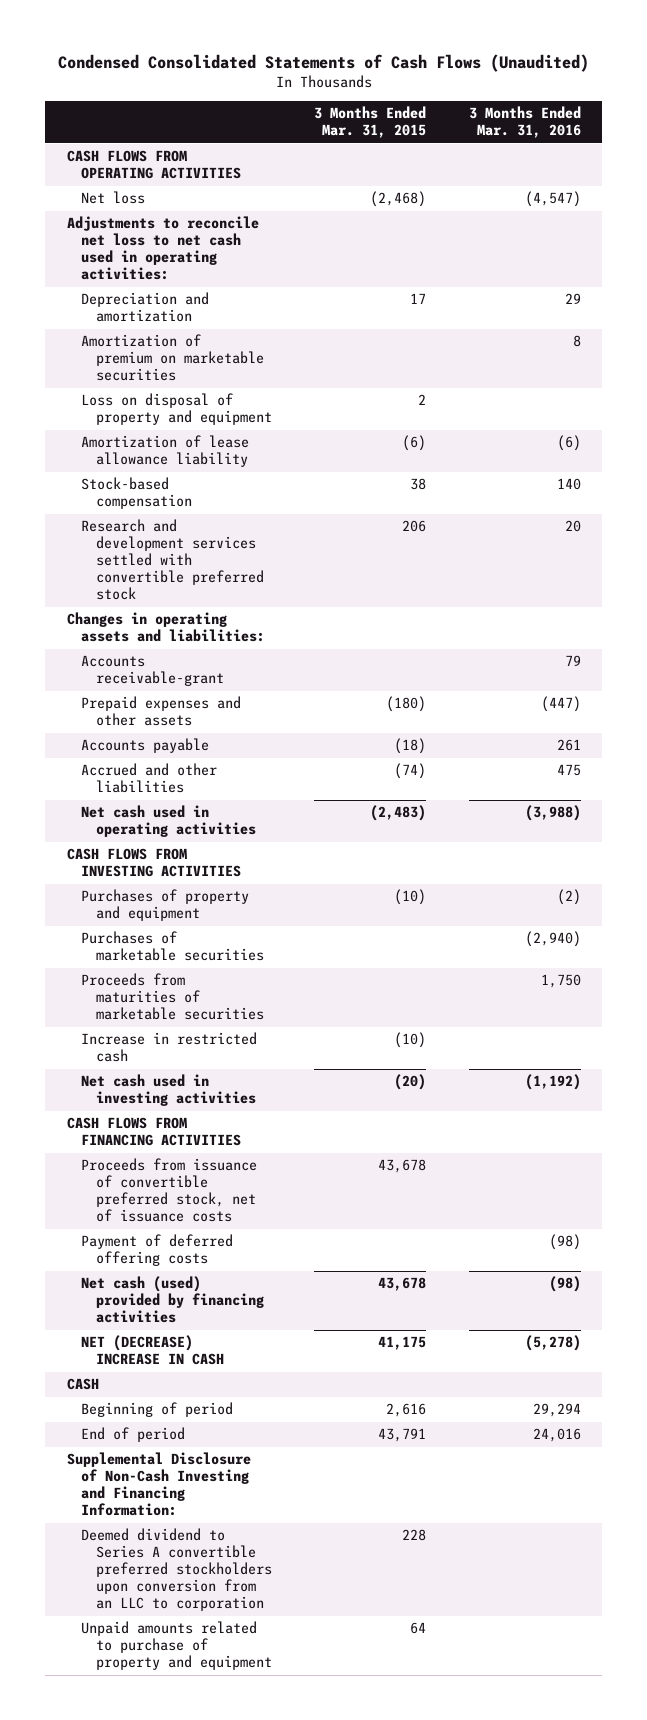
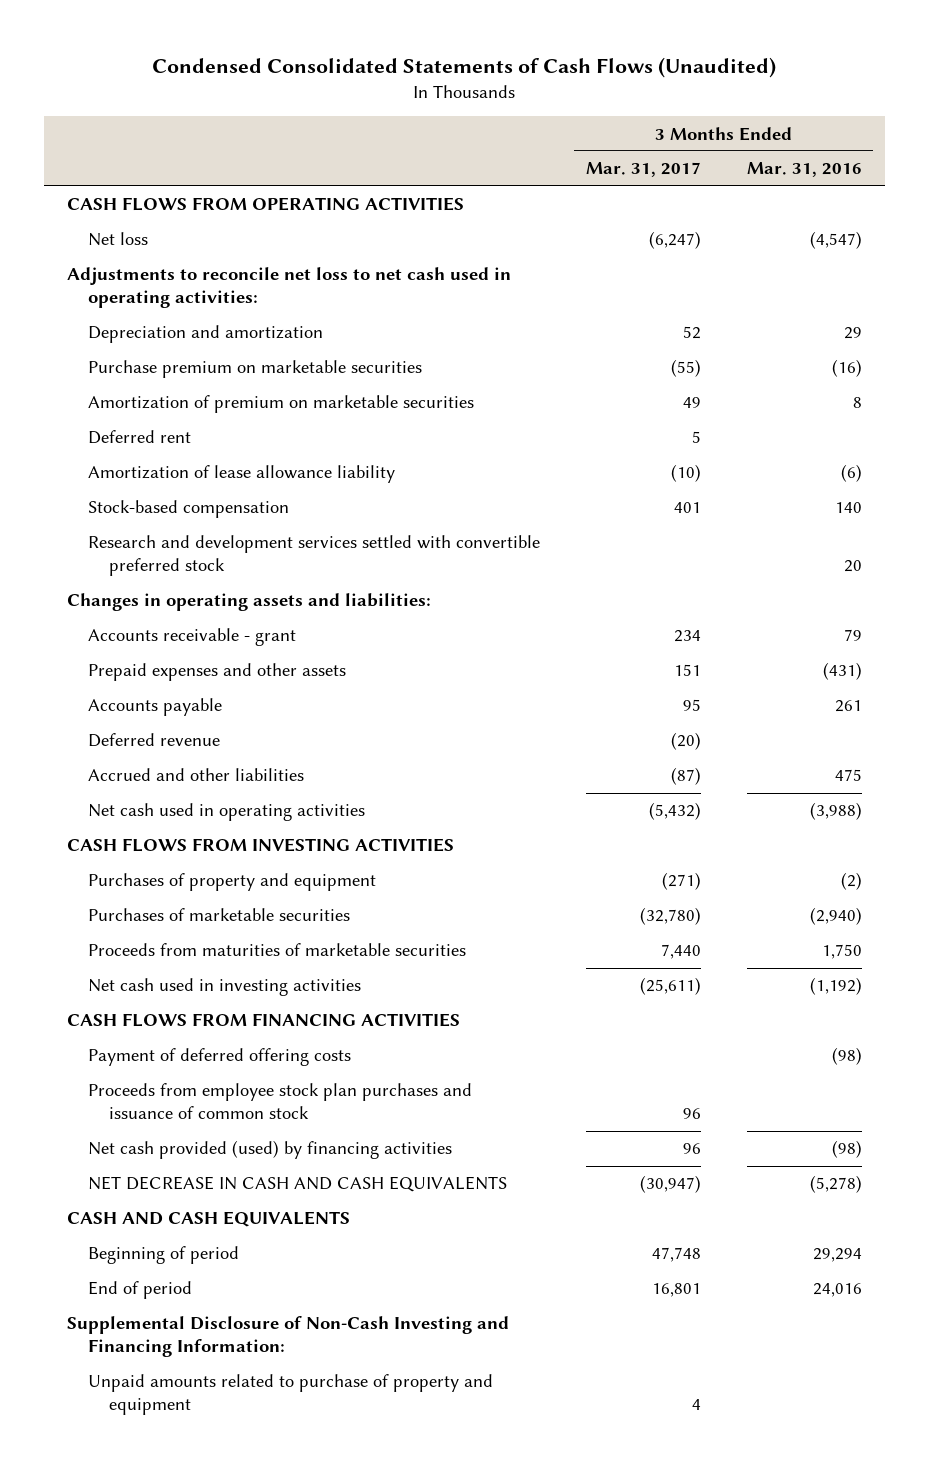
- | 3 Months Ended Mar. 31, 2015 | 3 Months Ended Mar. 31, 2016
+ | 3 Months Ended Mar. 31, 2017 | 3 Months Ended Mar. 31, 2016
+ Purchase premium on marketable securities | (55) | (16)
- Loss on disposal of property and equipment | 2 |
+ Deferred rent | 5 |
- Accounts receivable-grant | | 79
- Prepaid expenses and other assets | (180) | (447)
+ Accounts receivable - grant | 234 | 79
+ Prepaid expenses and other assets | 151 | (431)
+ Deferred revenue | (20) |
- Increase in restricted cash | (10) |
- Proceeds from issuance of convertible preferred stock, net of issuance costs | 43,678 |
- Net cash (used) provided by financing activities | 43,678 | (98)
- NET (DECREASE) INCREASE IN CASH | 41,175 | (5,278)
- CASH
+ Proceeds from employee stock plan purchases and issuance of common stock | 96 |
+ Net cash provided (used) by financing activities | 96 | (98)
+ NET DECREASE IN CASH AND CASH EQUIVALENTS | (30,947) | (5,278)
+ CASH AND CASH EQUIVALENTS
- Deemed dividend to Series A convertible preferred stockholders upon conversion from an LLC to corporation | 228 |

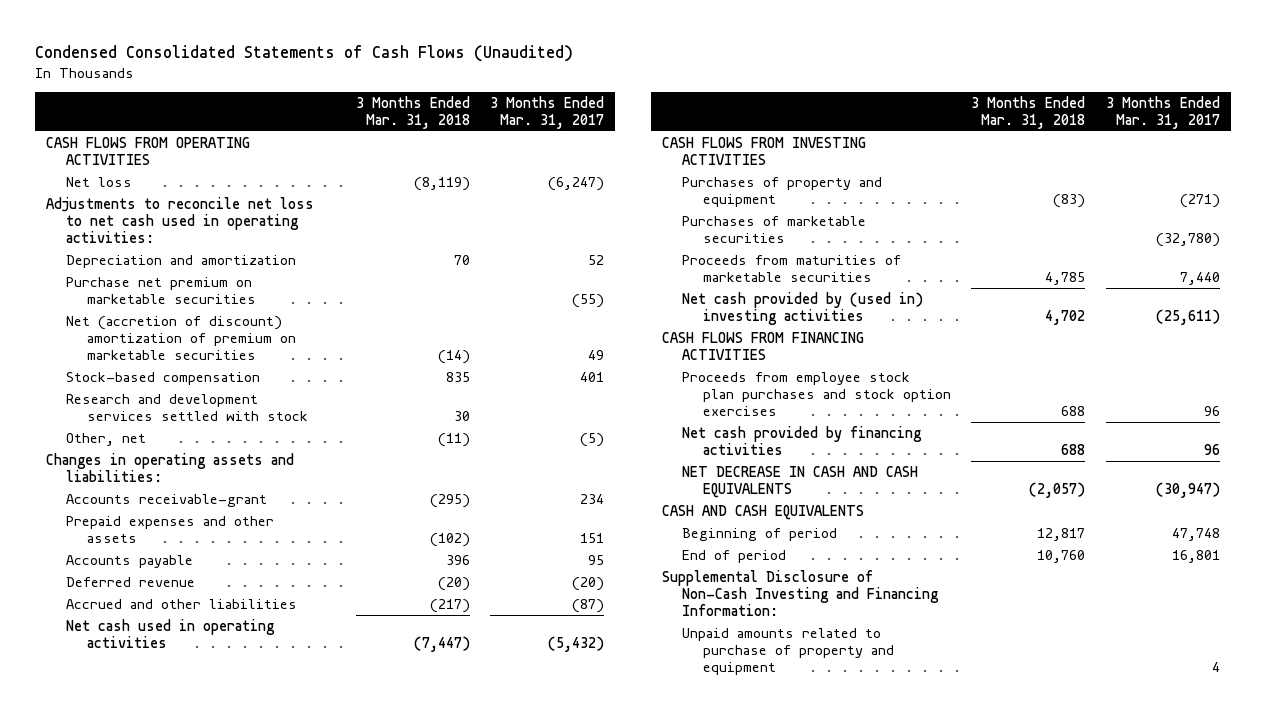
- | 3 Months Ended Mar. 31, 2017 | 3 Months Ended Mar. 31, 2016
+ | 3 Months Ended Mar. 31, 2018 | 3 Months Ended Mar. 31, 2017
- Purchase premium on marketable securities | (55) | (16)
- Amortization of premium on marketable securities | 49 | 8
- Deferred rent | 5 |
- Amortization of lease allowance liability | (10) | (6)
+ Purchase net premium on marketable securities | | (55)
+ Net (accretion of discount) amortization of premium on marketable securities | (14) | 49
- Research and development services settled with convertible preferred stock | | 20
+ Research and development services settled with stock | 30 |
+ Other, net | (11) | (5)
- Accounts receivable - grant | 234 | 79
+ Accounts receivable-grant | (295) | 234
- Net cash used in investing activities | (25,611) | (1,192)
+ Net cash provided by (used in) investing activities | 4,702 | (25,611)
- Payment of deferred offering costs | | (98)
- Proceeds from employee stock plan purchases and issuance of common stock | 96 |
- Net cash provided (used) by financing activities | 96 | (98)
+ Proceeds from employee stock plan purchases and stock option exercises | 688 | 96
+ Net cash provided by financing activities | 688 | 96

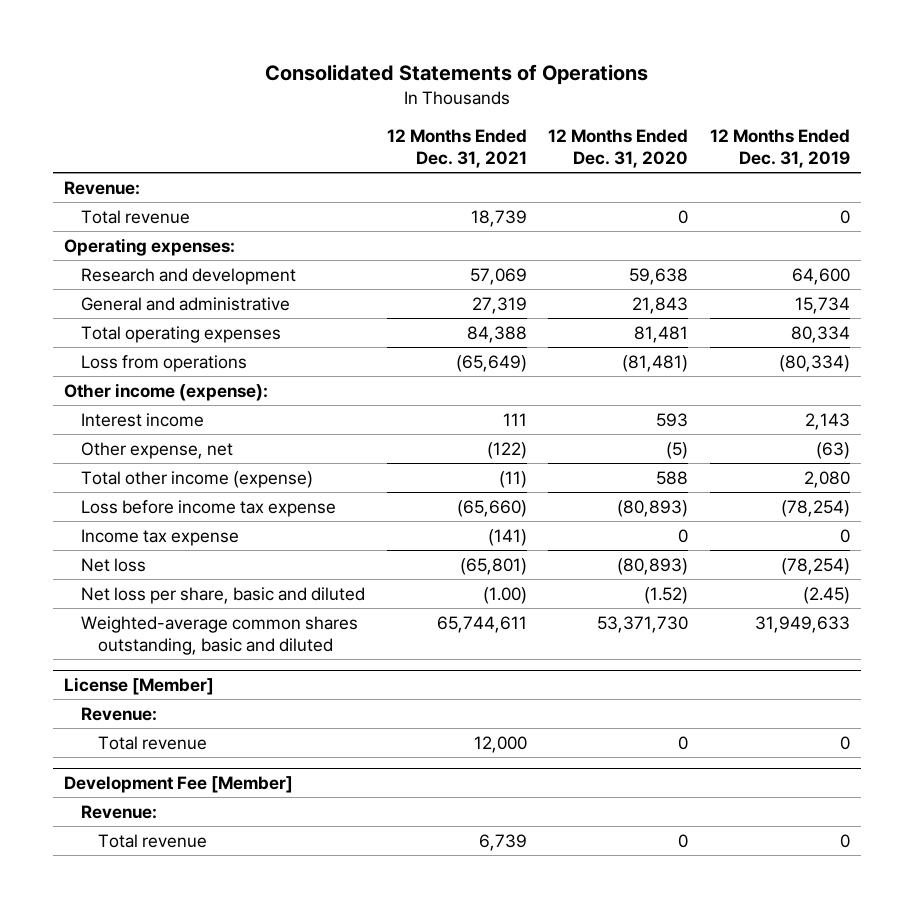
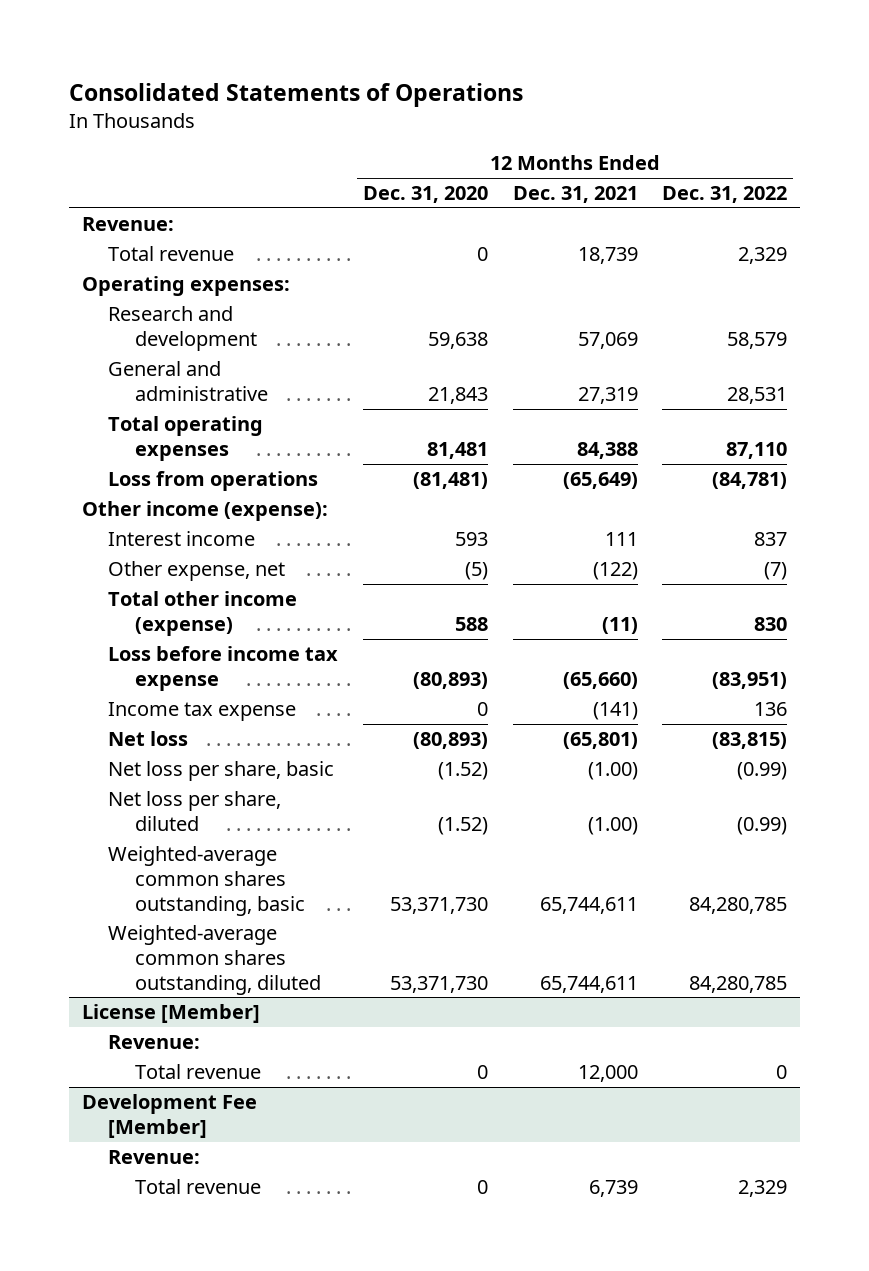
- | 12 Months Ended Dec. 31, 2021 | 12 Months Ended Dec. 31, 2020 | 12 Months Ended Dec. 31, 2019
+ | 12 Months Ended Dec. 31, 2020 | 12 Months Ended Dec. 31, 2021 | 12 Months Ended Dec. 31, 2022
- Net loss per share, basic and diluted | (1.00) | (1.52) | (2.45)
- Weighted-average common shares outstanding, basic and diluted | 65,744,611 | 53,371,730 | 31,949,633
+ Net loss per share, basic | (1.52) | (1.00) | (0.99)
+ Net loss per share, diluted | (1.52) | (1.00) | (0.99)
+ Weighted-average common shares outstanding, basic | 53,371,730 | 65,744,611 | 84,280,785
+ Weighted-average common shares outstanding, diluted | 53,371,730 | 65,744,611 | 84,280,785

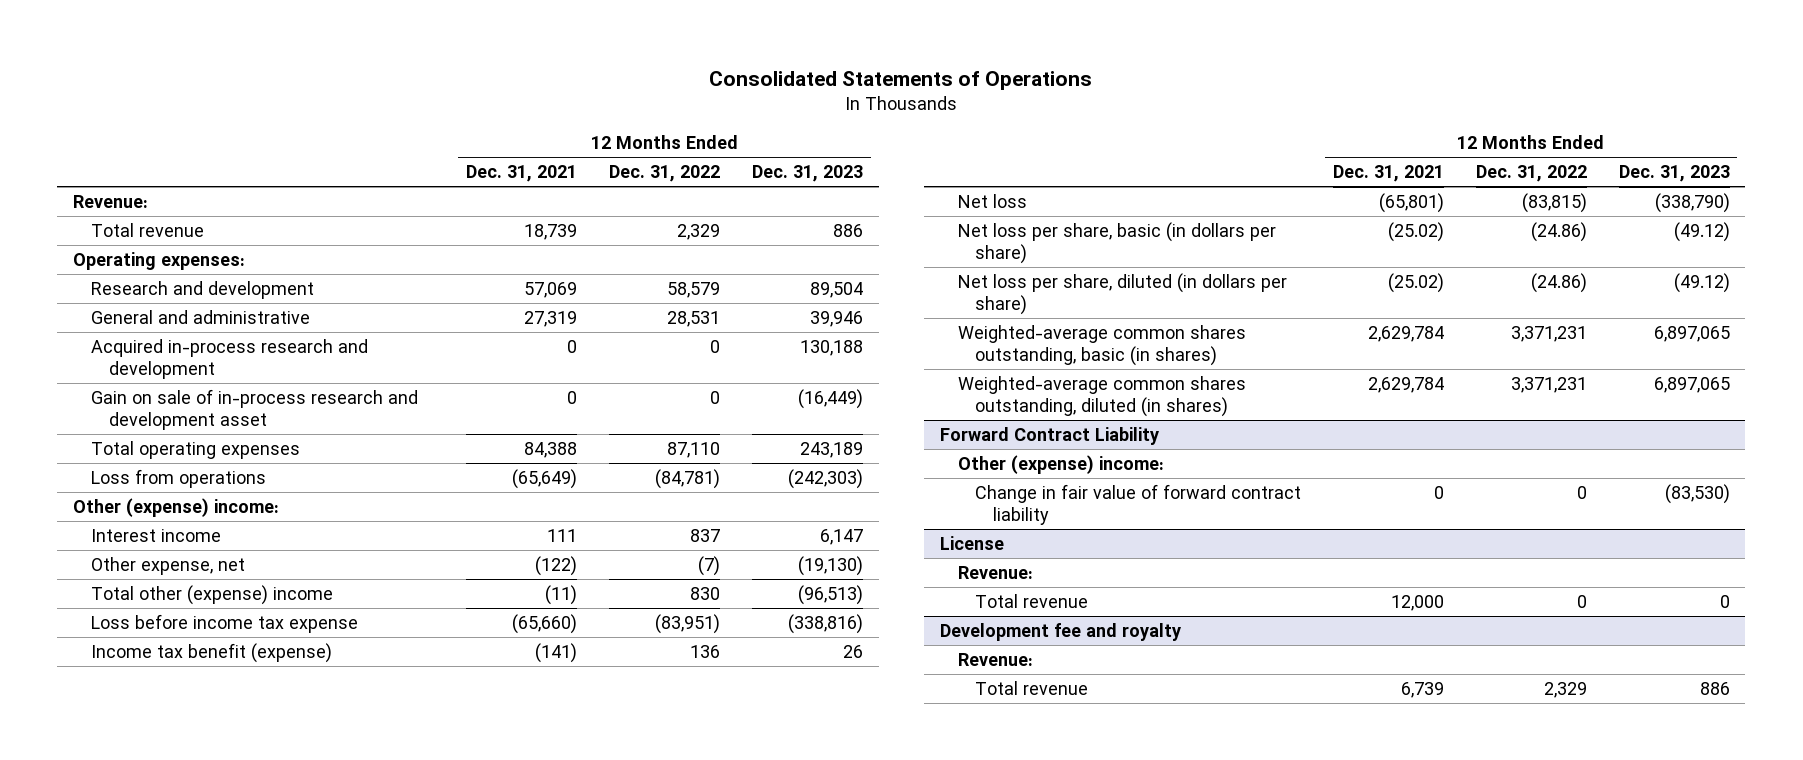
- | 12 Months Ended Dec. 31, 2020 | 12 Months Ended Dec. 31, 2021 | 12 Months Ended Dec. 31, 2022
+ | 12 Months Ended Dec. 31, 2021 | 12 Months Ended Dec. 31, 2022 | 12 Months Ended Dec. 31, 2023
+ Acquired in-process research and development | 0 | 0 | 130,188
+ Gain on sale of in-process research and development asset | 0 | 0 | (16,449)
- Other income (expense):
+ Other (expense) income:
- Total other income (expense) | 588 | (11) | 830
+ Total other (expense) income | (11) | 830 | (96,513)
- Income tax expense | 0 | (141) | 136
+ Income tax benefit (expense) | (141) | 136 | 26
- Net loss per share, basic | (1.52) | (1.00) | (0.99)
- Net loss per share, diluted | (1.52) | (1.00) | (0.99)
- Weighted-average common shares outstanding, basic | 53,371,730 | 65,744,611 | 84,280,785
- Weighted-average common shares outstanding, diluted | 53,371,730 | 65,744,611 | 84,280,785
- License [Member]
+ Net loss per share, basic (in dollars per share) | (25.02) | (24.86) | (49.12)
+ Net loss per share, diluted (in dollars per share) | (25.02) | (24.86) | (49.12)
+ Weighted-average common shares outstanding, basic (in shares) | 2,629,784 | 3,371,231 | 6,897,065
+ Weighted-average common shares outstanding, diluted (in shares) | 2,629,784 | 3,371,231 | 6,897,065
+ Forward Contract Liability
+ Other (expense) income:
+ Change in fair value of forward contract liability | 0 | 0 | (83,530)
+ License
- Development Fee [Member]
+ Development fee and royalty

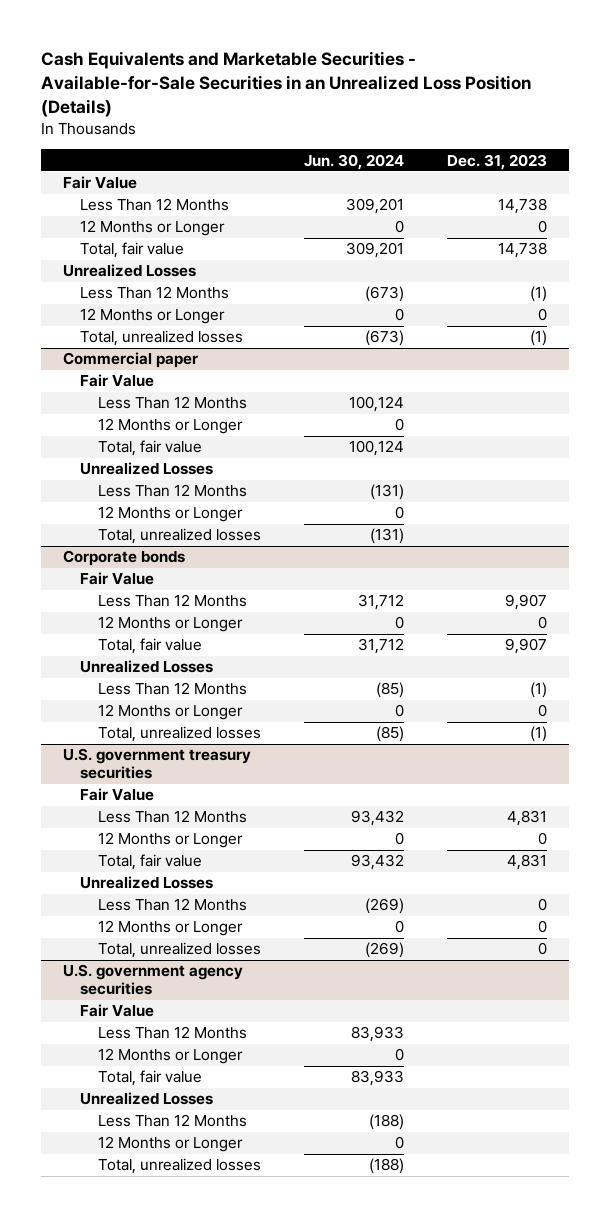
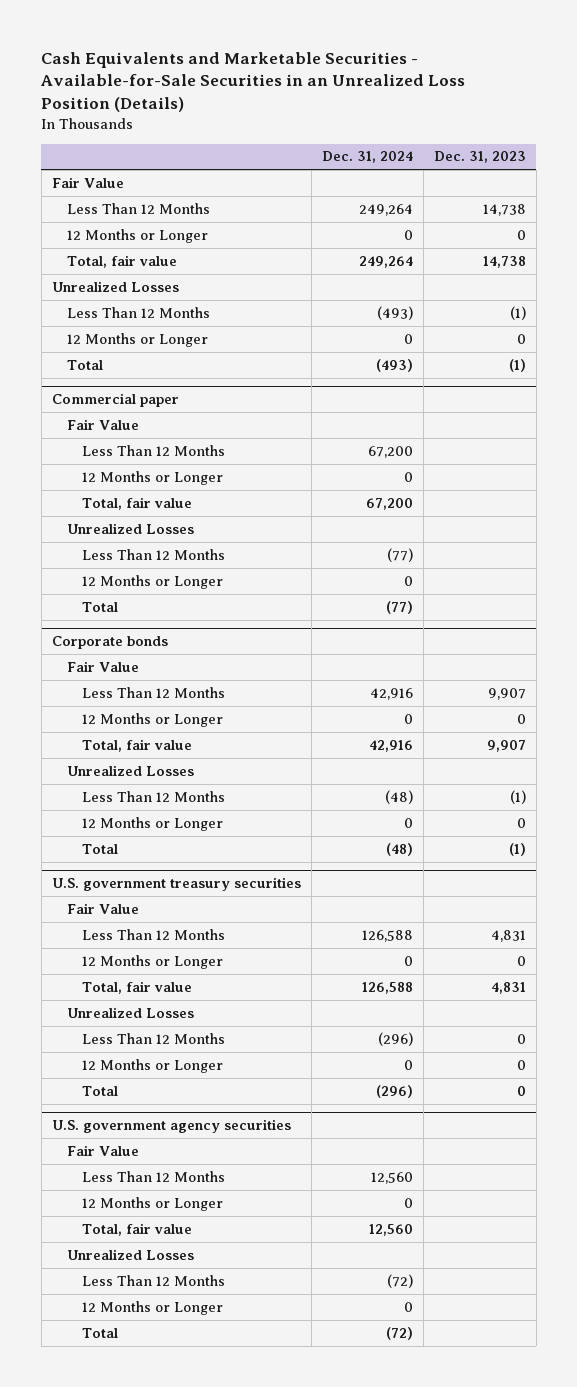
- | Jun. 30, 2024 | Dec. 31, 2023
+ | Dec. 31, 2024 | Dec. 31, 2023
- Total, unrealized losses | (673) | (1)
+ Total | (493) | (1)
@ Commercial paper
- Total, unrealized losses | (131) |
+ Total | (77) |
@ Corporate bonds
- Total, unrealized losses | (85) | (1)
+ Total | (48) | (1)
@ U.S. government treasury securities
- Total, unrealized losses | (269) | 0
+ Total | (296) | 0
@ U.S. government agency securities
- Total, unrealized losses | (188) |
+ Total | (72) |

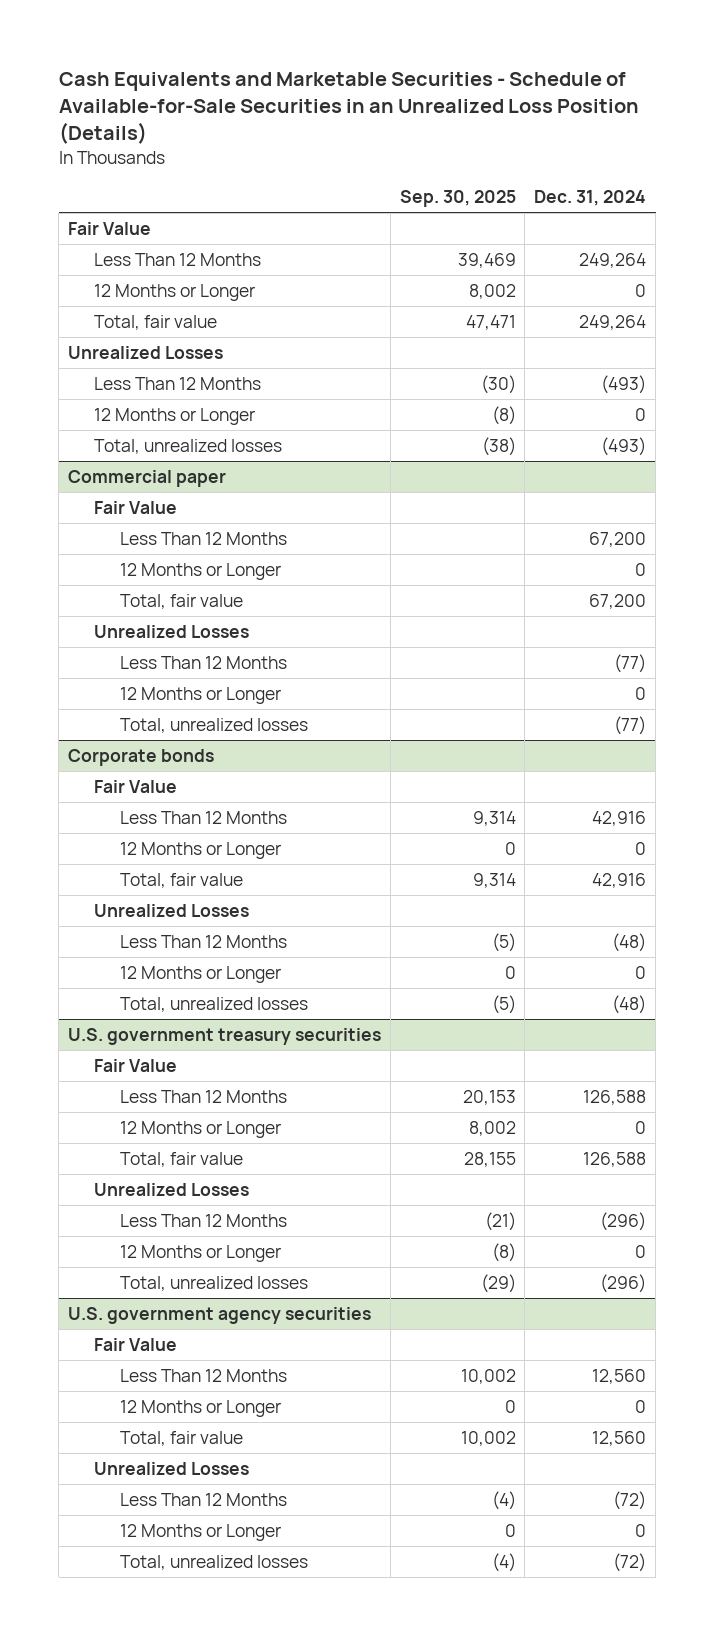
- Cash Equivalents and Marketable Securities - Available-for-Sale Securities in an Unrealized Loss Position (Details)
+ Cash Equivalents and Marketable Securities - Schedule of Available-for-Sale Securities in an Unrealized Loss Position (Details)
- | Dec. 31, 2024 | Dec. 31, 2023
+ | Sep. 30, 2025 | Dec. 31, 2024
- Total | (493) | (1)
+ Total, unrealized losses | (38) | (493)
@ Commercial paper
- Total | (77) |
+ Total, unrealized losses | | (77)
@ Corporate bonds
- Total | (48) | (1)
+ Total, unrealized losses | (5) | (48)
@ U.S. government treasury securities
- Total | (296) | 0
+ Total, unrealized losses | (29) | (296)
@ U.S. government agency securities
- Total | (72) |
+ Total, unrealized losses | (4) | (72)

